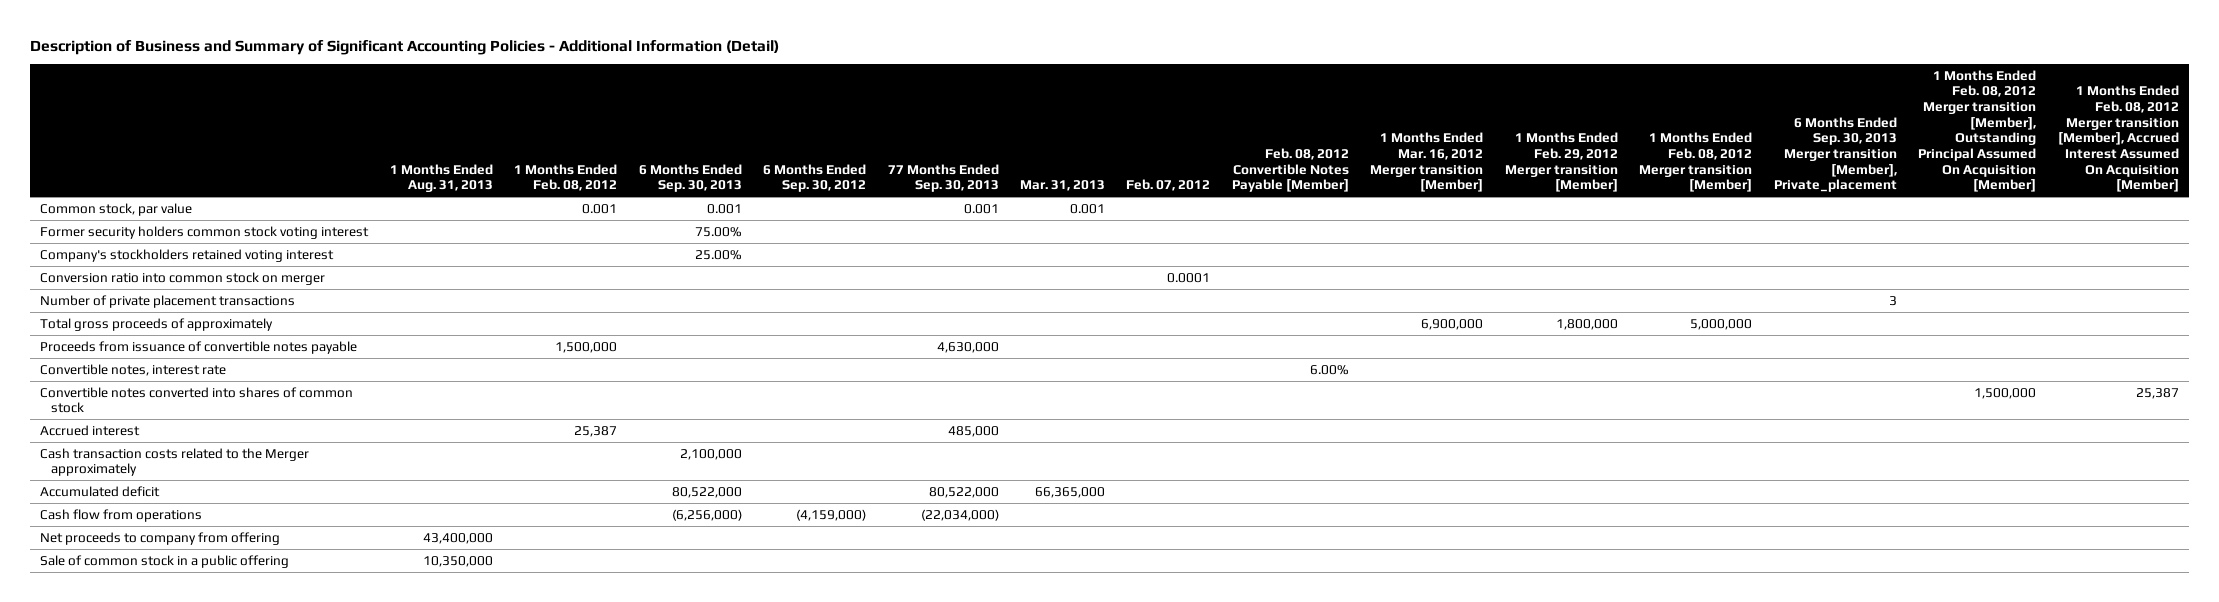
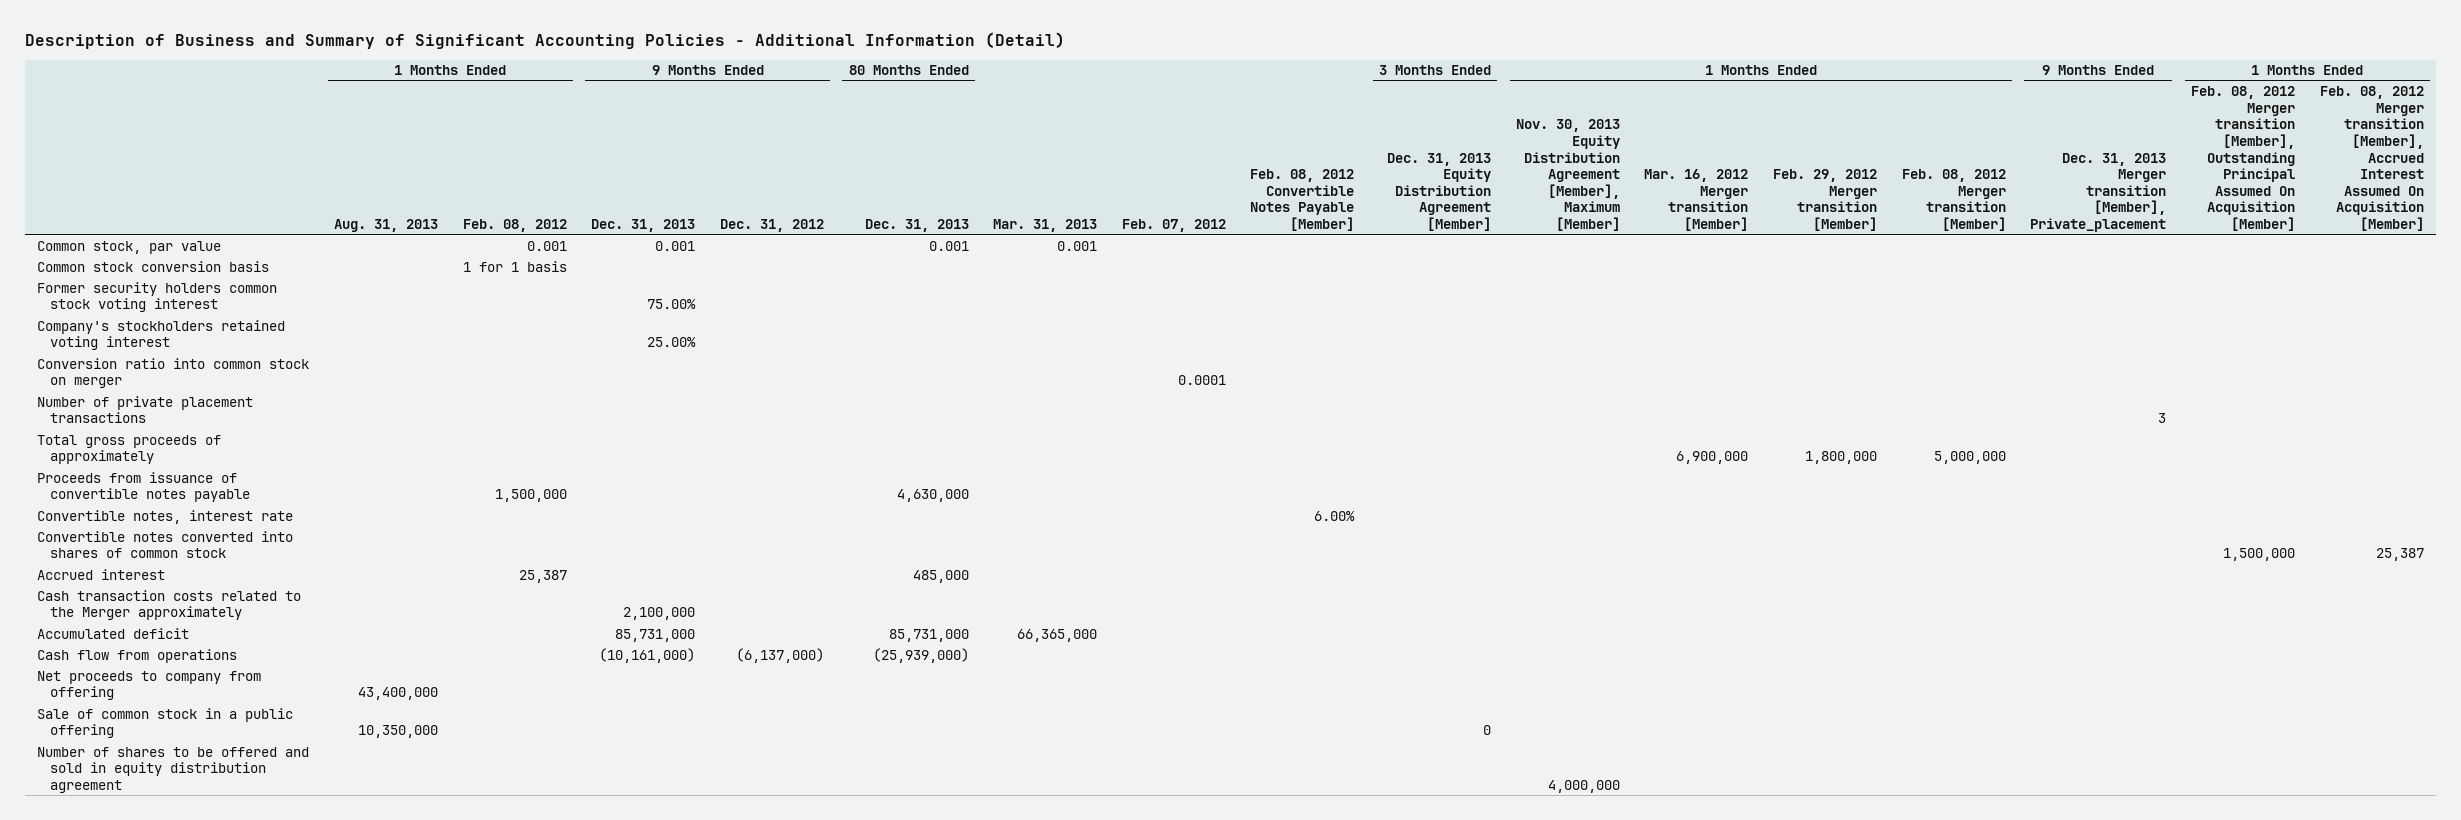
- | 1 Months Ended Aug. 31, 2013 | 1 Months Ended Feb. 08, 2012 | 6 Months Ended Sep. 30, 2013 | 6 Months Ended Sep. 30, 2012 | 77 Months Ended Sep. 30, 2013 | Mar. 31, 2013 | Feb. 07, 2012 | Feb. 08, 2012 Convertible Notes Payable [Member] | 1 Months Ended Mar. 16, 2012 Merger transition [Member] | 1 Months Ended Feb. 29, 2012 Merger transition [Member] | 1 Months Ended Feb. 08, 2012 Merger transition [Member] | 6 Months Ended Sep. 30, 2013 Merger transition [Member], Private_placement | 1 Months Ended Feb. 08, 2012 Merger transition [Member], Outstanding Principal Assumed On Acquisition [Member] | 1 Months Ended Feb. 08, 2012 Merger transition [Member], Accrued Interest Assumed On Acquisition [Member]
+ | 1 Months Ended Aug. 31, 2013 | 1 Months Ended Feb. 08, 2012 | 9 Months Ended Dec. 31, 2013 | 9 Months Ended Dec. 31, 2012 | 80 Months Ended Dec. 31, 2013 | Mar. 31, 2013 | Feb. 07, 2012 | Feb. 08, 2012 Convertible Notes Payable [Member] | 3 Months Ended Dec. 31, 2013 Equity Distribution Agreement [Member] | 1 Months Ended Nov. 30, 2013 Equity Distribution Agreement [Member], Maximum [Member] | 1 Months Ended Mar. 16, 2012 Merger transition [Member] | 1 Months Ended Feb. 29, 2012 Merger transition [Member] | 1 Months Ended Feb. 08, 2012 Merger transition [Member] | 9 Months Ended Dec. 31, 2013 Merger transition [Member], Private_placement | 1 Months Ended Feb. 08, 2012 Merger transition [Member], Outstanding Principal Assumed On Acquisition [Member] | 1 Months Ended Feb. 08, 2012 Merger transition [Member], Accrued Interest Assumed On Acquisition [Member]
+ Common stock conversion basis | | 1 for 1 basis | | | | | | | | | | | | | |
+ Number of shares to be offered and sold in equity distribution agreement | | | | | | | | | | 4,000,000 | | | | | |

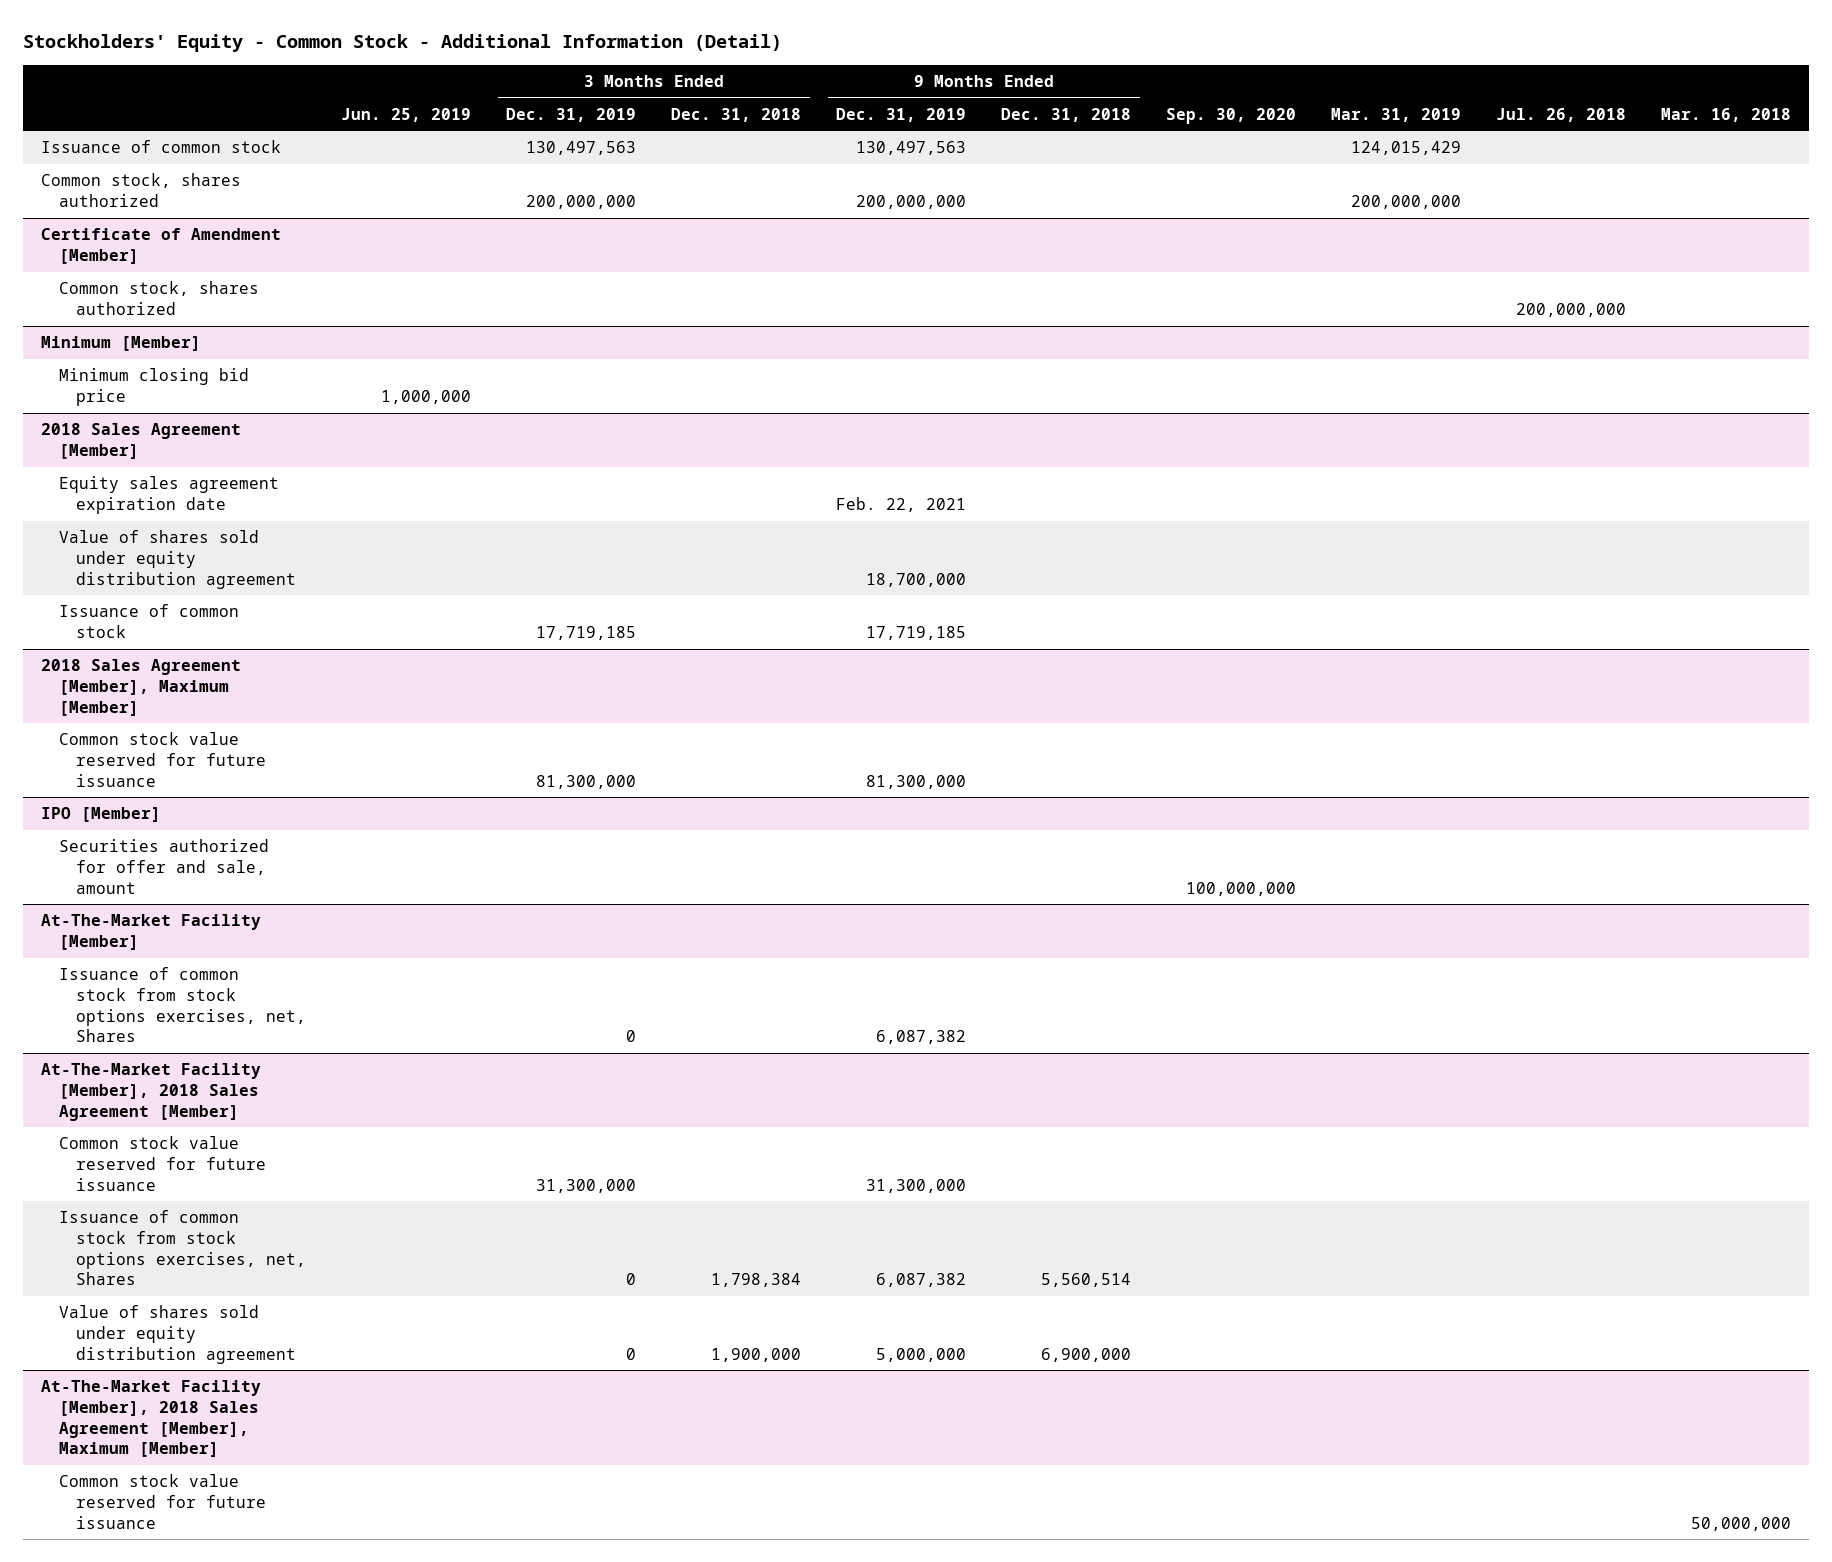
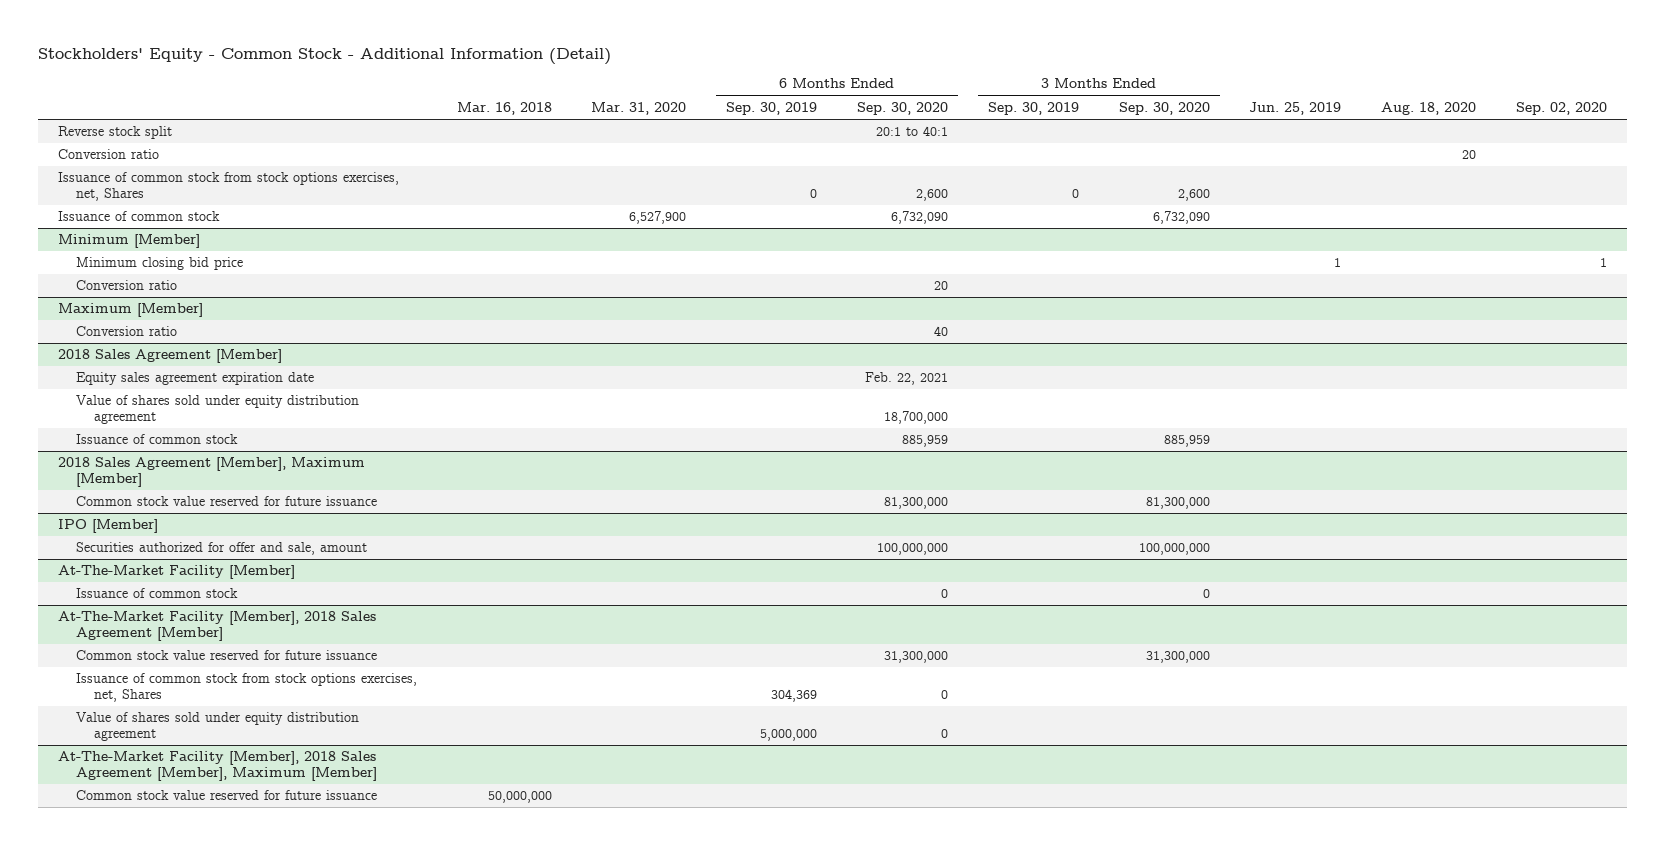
- | Jun. 25, 2019 | 3 Months Ended Dec. 31, 2019 | 3 Months Ended Dec. 31, 2018 | 9 Months Ended Dec. 31, 2019 | 9 Months Ended Dec. 31, 2018 | Sep. 30, 2020 | Mar. 31, 2019 | Jul. 26, 2018 | Mar. 16, 2018
+ | Mar. 16, 2018 | Mar. 31, 2020 | 6 Months Ended Sep. 30, 2019 | 6 Months Ended Sep. 30, 2020 | 3 Months Ended Sep. 30, 2019 | 3 Months Ended Sep. 30, 2020 | Jun. 25, 2019 | Aug. 18, 2020 | Sep. 02, 2020
+ Reverse stock split | | | | 20:1 to 40:1 | | | | |
+ Conversion ratio | | | | | | | | 20 |
+ Issuance of common stock from stock options exercises, net, Shares | | | 0 | 2,600 | 0 | 2,600 | | |
- Common stock, shares authorized | | 200,000,000 | | 200,000,000 | | | 200,000,000 | |
- Certificate of Amendment [Member]
- Common stock, shares authorized | | | | | | | | 200,000,000 |
@ Minimum [Member]
- Minimum closing bid price | 1,000,000 | | | | | | | |
+ Minimum closing bid price | | | | | | | 1 | | 1
+ Conversion ratio | | | | 20 | | | | |
+ Maximum [Member]
+ Conversion ratio | | | | 40 | | | | |
@ At-The-Market Facility [Member]
- Issuance of common stock from stock options exercises, net, Shares | | 0 | | 6,087,382 | | | | |
+ Issuance of common stock | | | | 0 | | 0 | | |

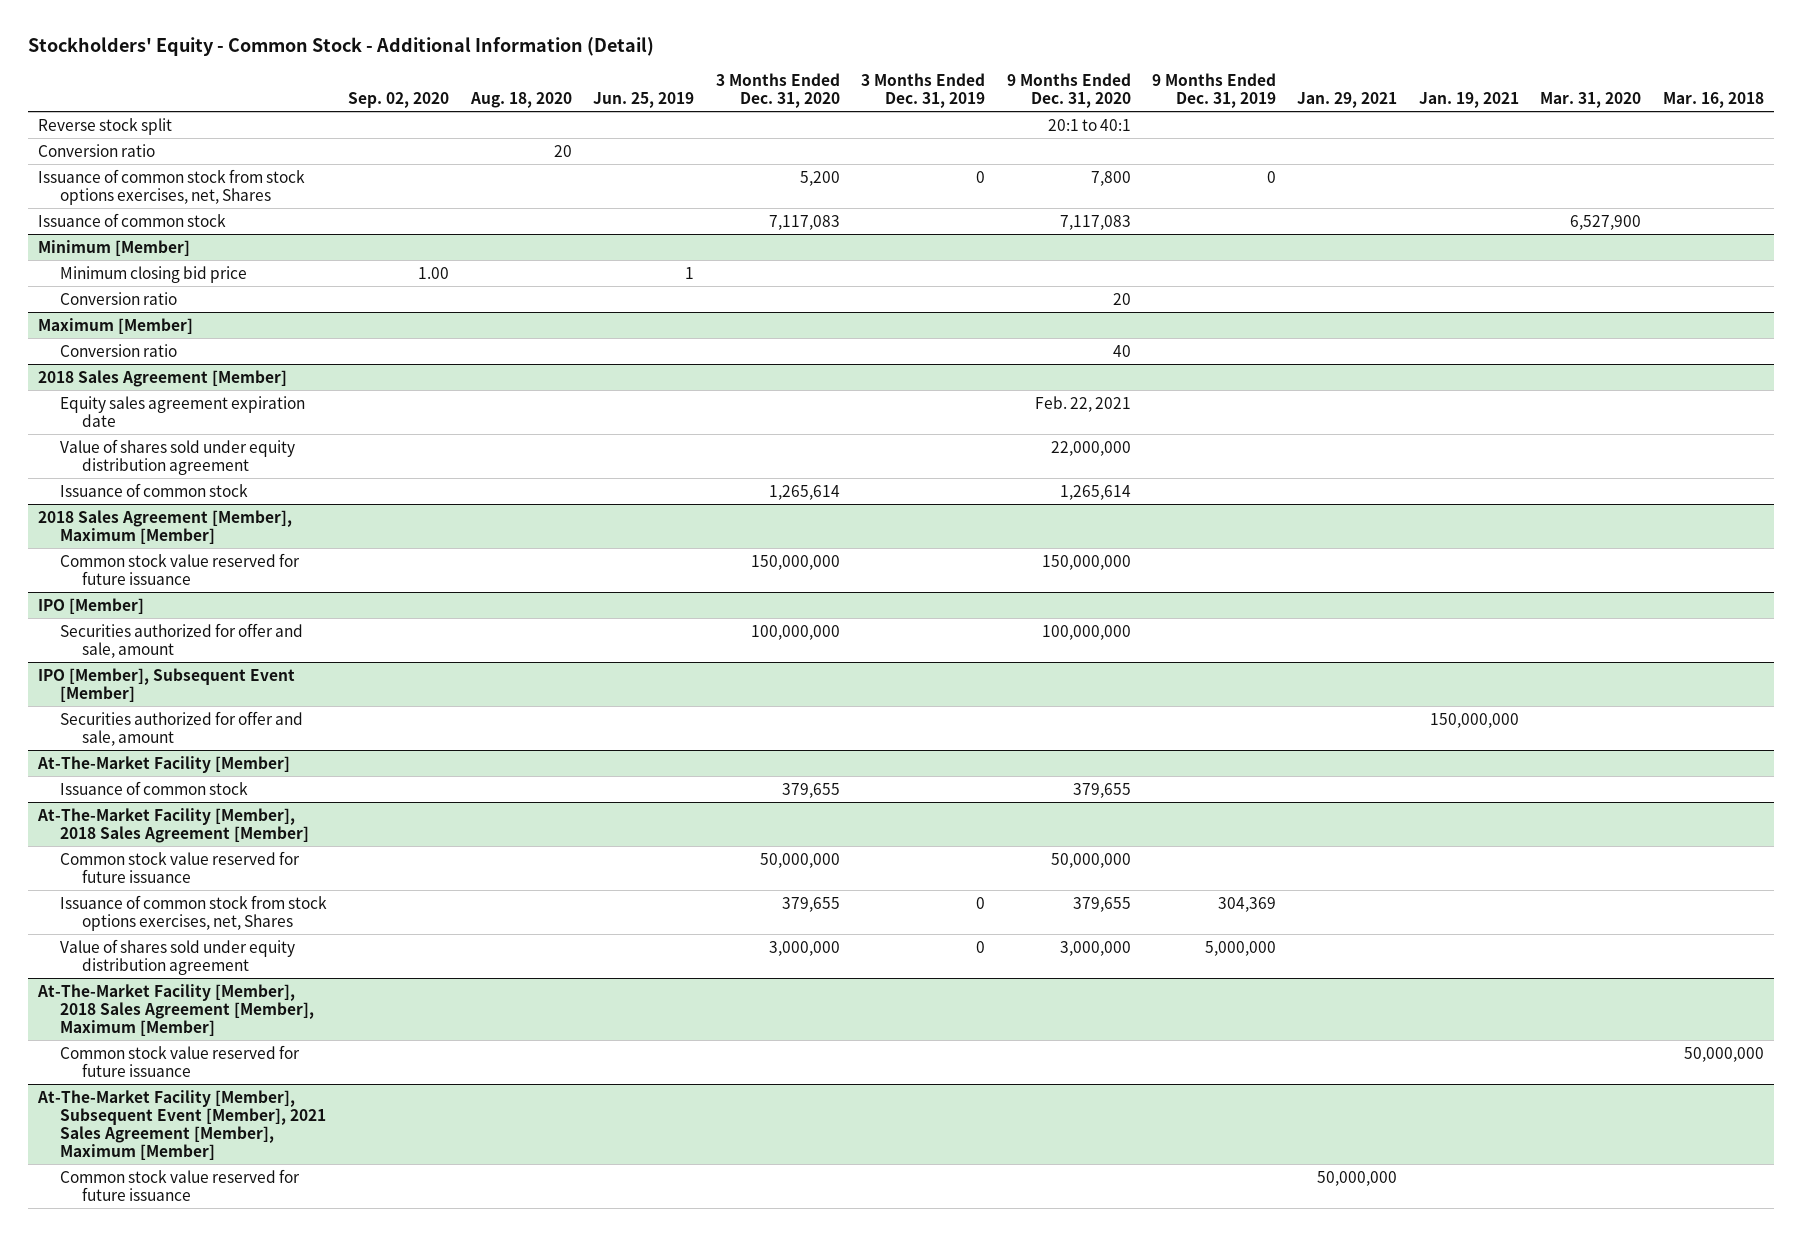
- | Mar. 16, 2018 | Mar. 31, 2020 | 6 Months Ended Sep. 30, 2019 | 6 Months Ended Sep. 30, 2020 | 3 Months Ended Sep. 30, 2019 | 3 Months Ended Sep. 30, 2020 | Jun. 25, 2019 | Aug. 18, 2020 | Sep. 02, 2020
+ | Sep. 02, 2020 | Aug. 18, 2020 | Jun. 25, 2019 | 3 Months Ended Dec. 31, 2020 | 3 Months Ended Dec. 31, 2019 | 9 Months Ended Dec. 31, 2020 | 9 Months Ended Dec. 31, 2019 | Jan. 29, 2021 | Jan. 19, 2021 | Mar. 31, 2020 | Mar. 16, 2018
@ Minimum [Member]
- Minimum closing bid price | | | | | | | 1 | | 1
+ Minimum closing bid price | 1.00 | | 1 | | | | | | | |
+ IPO [Member], Subsequent Event [Member]
+ Securities authorized for offer and sale, amount | | | | | | | | | 150,000,000 | |
+ At-The-Market Facility [Member], Subsequent Event [Member], 2021 Sales Agreement [Member], Maximum [Member]
+ Common stock value reserved for future issuance | | | | | | | | 50,000,000 | | |

